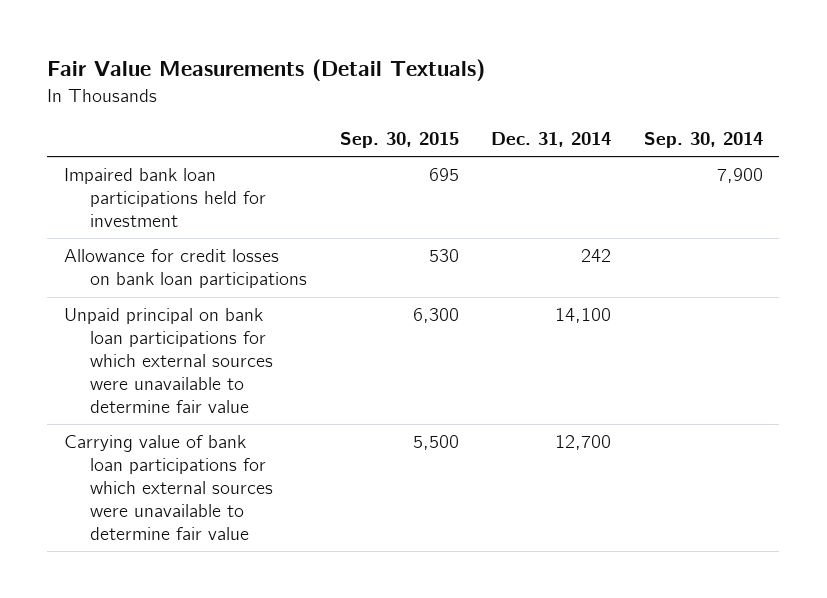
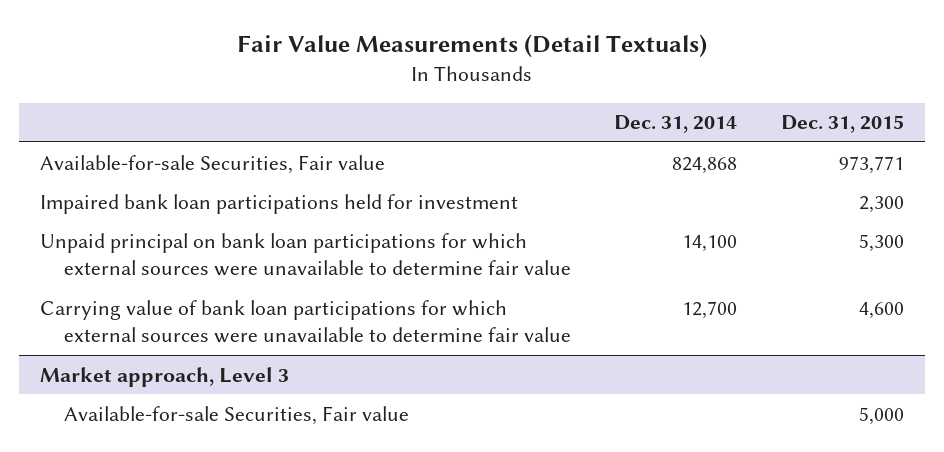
- | Sep. 30, 2015 | Dec. 31, 2014 | Sep. 30, 2014
+ | Dec. 31, 2014 | Dec. 31, 2015
+ Available-for-sale Securities, Fair value | 824,868 | 973,771
- Allowance for credit losses on bank loan participations | 530 | 242 |
+ Market approach, Level 3
+ Available-for-sale Securities, Fair value | | 5,000

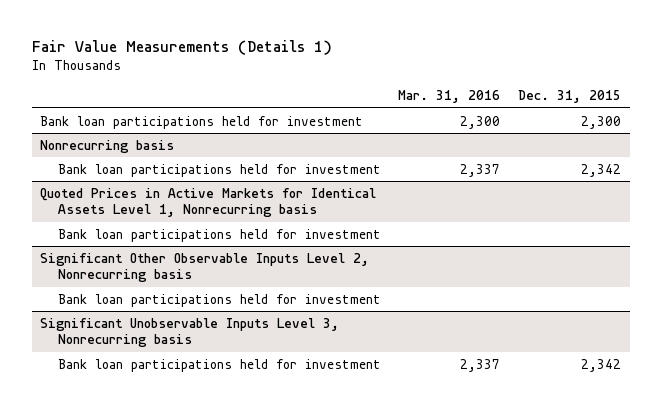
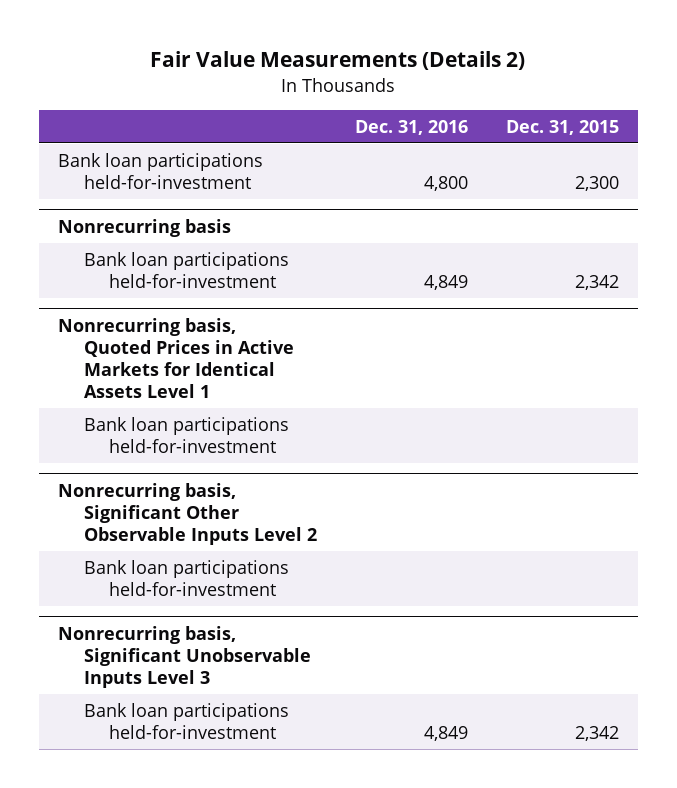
- Fair Value Measurements (Details 1)
+ Fair Value Measurements (Details 2)
- | Mar. 31, 2016 | Dec. 31, 2015
+ | Dec. 31, 2016 | Dec. 31, 2015
- Bank loan participations held for investment | 2,300 | 2,300
+ Bank loan participations held-for-investment | 4,800 | 2,300
@ Nonrecurring basis
- Bank loan participations held for investment | 2,337 | 2,342
- Quoted Prices in Active Markets for Identical Assets Level 1, Nonrecurring basis
- Bank loan participations held for investment
- Significant Other Observable Inputs Level 2, Nonrecurring basis
- Bank loan participations held for investment
- Significant Unobservable Inputs Level 3, Nonrecurring basis
- Bank loan participations held for investment | 2,337 | 2,342
@ Nonrecurring basis
+ Bank loan participations held-for-investment | 4,849 | 2,342
+ Nonrecurring basis, Quoted Prices in Active Markets for Identical Assets Level 1
+ Bank loan participations held-for-investment
+ Nonrecurring basis, Significant Other Observable Inputs Level 2
+ Bank loan participations held-for-investment
+ Nonrecurring basis, Significant Unobservable Inputs Level 3
+ Bank loan participations held-for-investment | 4,849 | 2,342

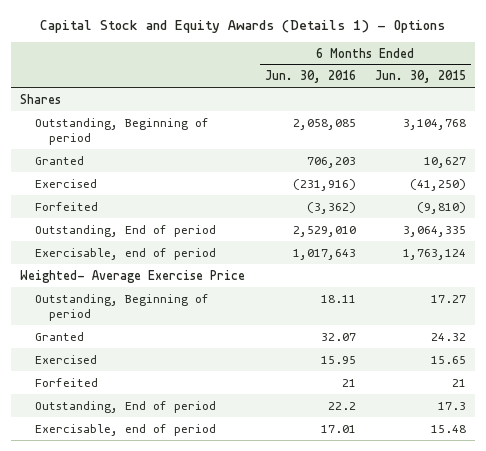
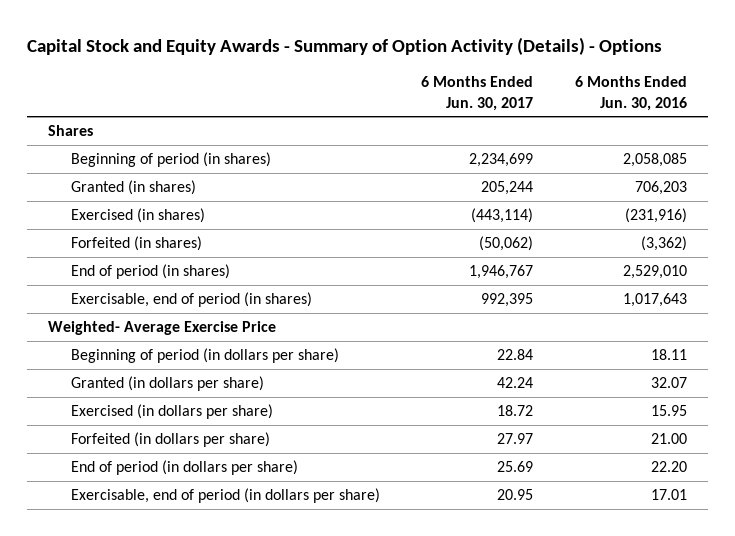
- Capital Stock and Equity Awards (Details 1) - Options
+ Capital Stock and Equity Awards - Summary of Option Activity (Details) - Options
- | 6 Months Ended Jun. 30, 2016 | 6 Months Ended Jun. 30, 2015
+ | 6 Months Ended Jun. 30, 2017 | 6 Months Ended Jun. 30, 2016
- Outstanding, Beginning of period | 2,058,085 | 3,104,768
- Granted | 706,203 | 10,627
- Exercised | (231,916) | (41,250)
- Forfeited | (3,362) | (9,810)
- Outstanding, End of period | 2,529,010 | 3,064,335
- Exercisable, end of period | 1,017,643 | 1,763,124
+ Beginning of period (in shares) | 2,234,699 | 2,058,085
+ Granted (in shares) | 205,244 | 706,203
+ Exercised (in shares) | (443,114) | (231,916)
+ Forfeited (in shares) | (50,062) | (3,362)
+ End of period (in shares) | 1,946,767 | 2,529,010
+ Exercisable, end of period (in shares) | 992,395 | 1,017,643
- Outstanding, Beginning of period | 18.11 | 17.27
- Granted | 32.07 | 24.32
- Exercised | 15.95 | 15.65
- Forfeited | 21 | 21
- Outstanding, End of period | 22.2 | 17.3
- Exercisable, end of period | 17.01 | 15.48
+ Beginning of period (in dollars per share) | 22.84 | 18.11
+ Granted (in dollars per share) | 42.24 | 32.07
+ Exercised (in dollars per share) | 18.72 | 15.95
+ Forfeited (in dollars per share) | 27.97 | 21.00
+ End of period (in dollars per share) | 25.69 | 22.20
+ Exercisable, end of period (in dollars per share) | 20.95 | 17.01

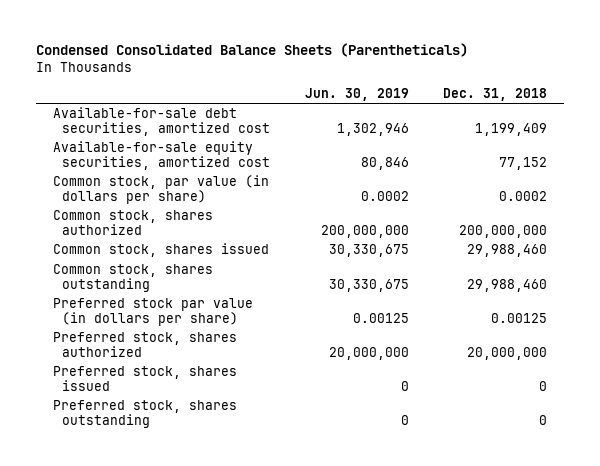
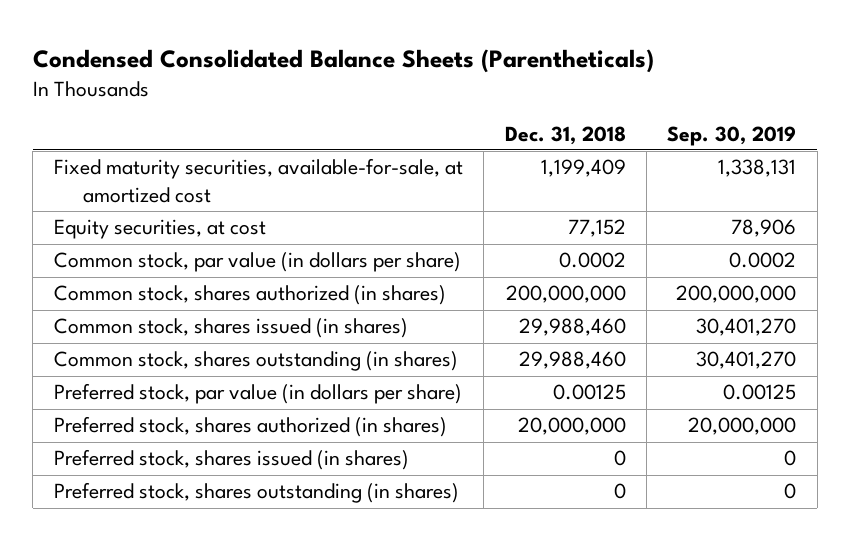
- | Jun. 30, 2019 | Dec. 31, 2018
+ | Dec. 31, 2018 | Sep. 30, 2019
- Available-for-sale debt securities, amortized cost | 1,302,946 | 1,199,409
- Available-for-sale equity securities, amortized cost | 80,846 | 77,152
+ Fixed maturity securities, available-for-sale, at amortized cost | 1,199,409 | 1,338,131
+ Equity securities, at cost | 77,152 | 78,906
- Common stock, shares authorized | 200,000,000 | 200,000,000
- Common stock, shares issued | 30,330,675 | 29,988,460
- Common stock, shares outstanding | 30,330,675 | 29,988,460
- Preferred stock par value (in dollars per share) | 0.00125 | 0.00125
- Preferred stock, shares authorized | 20,000,000 | 20,000,000
- Preferred stock, shares issued | 0 | 0
- Preferred stock, shares outstanding | 0 | 0
+ Common stock, shares authorized (in shares) | 200,000,000 | 200,000,000
+ Common stock, shares issued (in shares) | 29,988,460 | 30,401,270
+ Common stock, shares outstanding (in shares) | 29,988,460 | 30,401,270
+ Preferred stock, par value (in dollars per share) | 0.00125 | 0.00125
+ Preferred stock, shares authorized (in shares) | 20,000,000 | 20,000,000
+ Preferred stock, shares issued (in shares) | 0 | 0
+ Preferred stock, shares outstanding (in shares) | 0 | 0

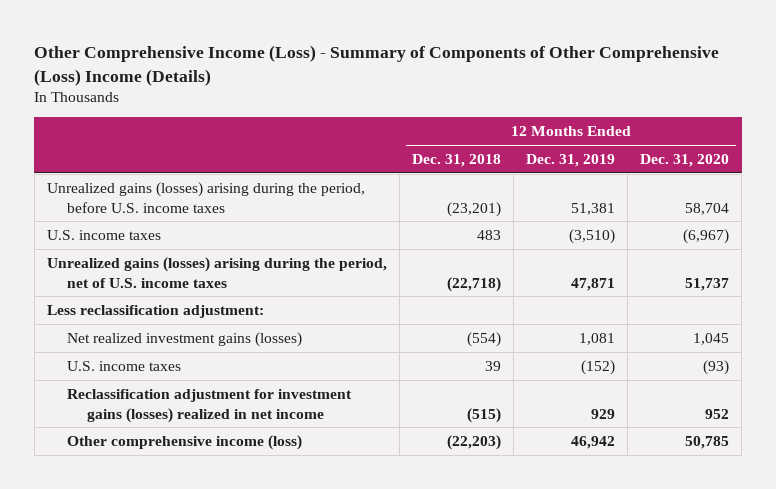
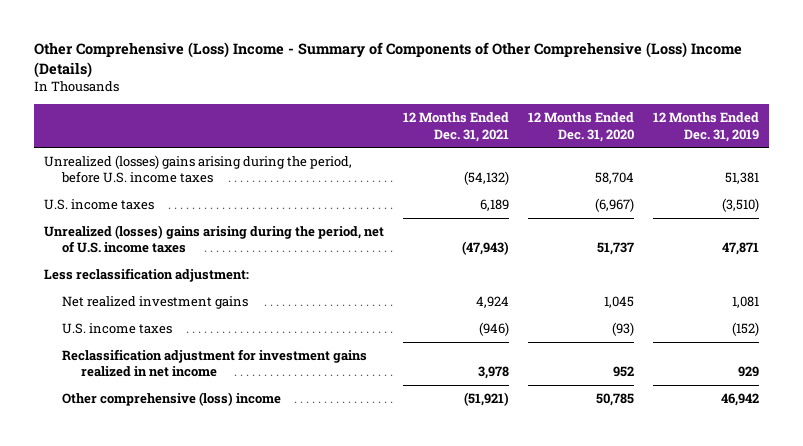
- Other Comprehensive Income (Loss) - Summary of Components of Other Comprehensive (Loss) Income (Details)
+ Other Comprehensive (Loss) Income - Summary of Components of Other Comprehensive (Loss) Income (Details)
- | 12 Months Ended Dec. 31, 2018 | 12 Months Ended Dec. 31, 2019 | 12 Months Ended Dec. 31, 2020
+ | 12 Months Ended Dec. 31, 2021 | 12 Months Ended Dec. 31, 2020 | 12 Months Ended Dec. 31, 2019
- Unrealized gains (losses) arising during the period, before U.S. income taxes | (23,201) | 51,381 | 58,704
+ Unrealized (losses) gains arising during the period, before U.S. income taxes | (54,132) | 58,704 | 51,381
- Unrealized gains (losses) arising during the period, net of U.S. income taxes | (22,718) | 47,871 | 51,737
+ Unrealized (losses) gains arising during the period, net of U.S. income taxes | (47,943) | 51,737 | 47,871
- Net realized investment gains (losses) | (554) | 1,081 | 1,045
+ Net realized investment gains | 4,924 | 1,045 | 1,081
- Reclassification adjustment for investment gains (losses) realized in net income | (515) | 929 | 952
- Other comprehensive income (loss) | (22,203) | 46,942 | 50,785
+ Reclassification adjustment for investment gains realized in net income | 3,978 | 952 | 929
+ Other comprehensive (loss) income | (51,921) | 50,785 | 46,942

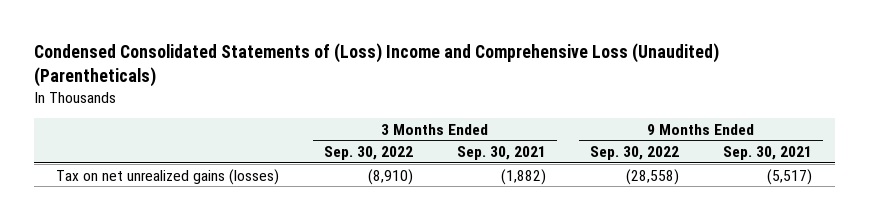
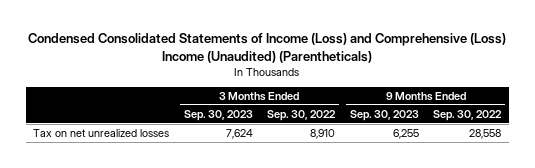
- Condensed Consolidated Statements of (Loss) Income and Comprehensive Loss (Unaudited) (Parentheticals)
+ Condensed Consolidated Statements of Income (Loss) and Comprehensive (Loss) Income (Unaudited) (Parentheticals)
- | 3 Months Ended Sep. 30, 2022 | 3 Months Ended Sep. 30, 2021 | 9 Months Ended Sep. 30, 2022 | 9 Months Ended Sep. 30, 2021
+ | 3 Months Ended Sep. 30, 2023 | 3 Months Ended Sep. 30, 2022 | 9 Months Ended Sep. 30, 2023 | 9 Months Ended Sep. 30, 2022
- Tax on net unrealized gains (losses) | (8,910) | (1,882) | (28,558) | (5,517)
+ Tax on net unrealized losses | 7,624 | 8,910 | 6,255 | 28,558

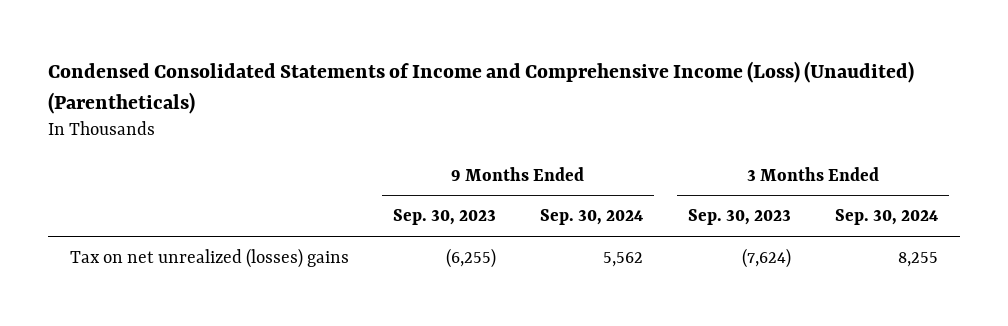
- Condensed Consolidated Statements of Income (Loss) and Comprehensive (Loss) Income (Unaudited) (Parentheticals)
+ Condensed Consolidated Statements of Income and Comprehensive Income (Loss) (Unaudited) (Parentheticals)
- | 3 Months Ended Sep. 30, 2023 | 3 Months Ended Sep. 30, 2022 | 9 Months Ended Sep. 30, 2023 | 9 Months Ended Sep. 30, 2022
+ | 9 Months Ended Sep. 30, 2023 | 9 Months Ended Sep. 30, 2024 | 3 Months Ended Sep. 30, 2023 | 3 Months Ended Sep. 30, 2024
- Tax on net unrealized losses | 7,624 | 8,910 | 6,255 | 28,558
+ Tax on net unrealized (losses) gains | (6,255) | 5,562 | (7,624) | 8,255

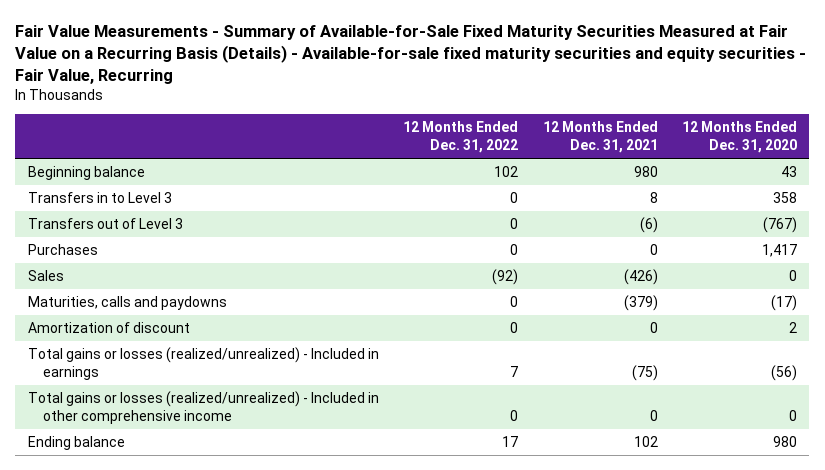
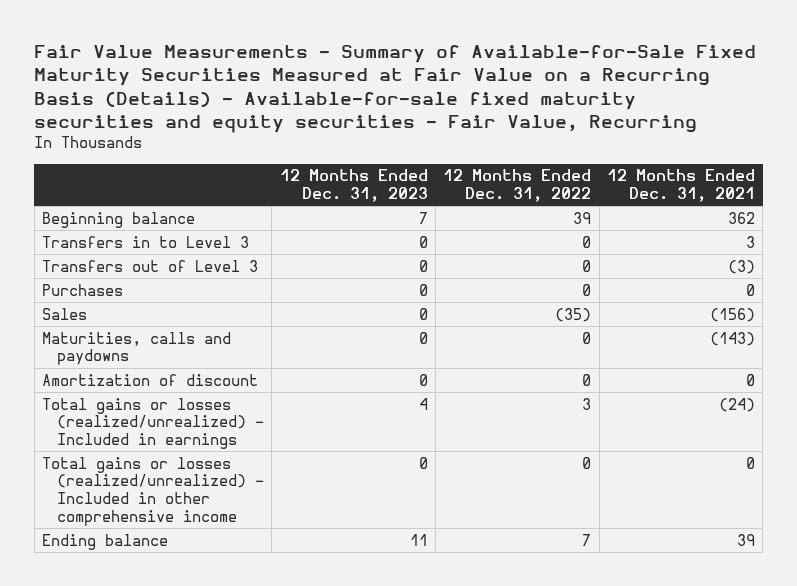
- | 12 Months Ended Dec. 31, 2022 | 12 Months Ended Dec. 31, 2021 | 12 Months Ended Dec. 31, 2020
+ | 12 Months Ended Dec. 31, 2023 | 12 Months Ended Dec. 31, 2022 | 12 Months Ended Dec. 31, 2021
- Beginning balance | 102 | 980 | 43
- Transfers in to Level 3 | 0 | 8 | 358
- Transfers out of Level 3 | 0 | (6) | (767)
+ Beginning balance | 7 | 39 | 362
+ Transfers in to Level 3 | 0 | 0 | 3
+ Transfers out of Level 3 | 0 | 0 | (3)
- Sales | (92) | (426) | 0
- Maturities, calls and paydowns | 0 | (379) | (17)
+ Sales | 0 | (35) | (156)
+ Maturities, calls and paydowns | 0 | 0 | (143)
- Total gains or losses (realized/unrealized) - Included in earnings | 7 | (75) | (56)
+ Total gains or losses (realized/unrealized) - Included in earnings | 4 | 3 | (24)
- Ending balance | 17 | 102 | 980
+ Ending balance | 11 | 7 | 39

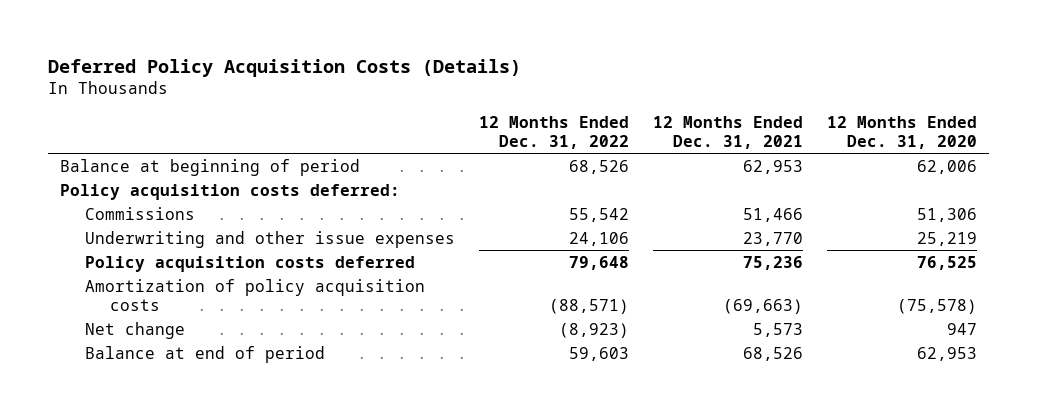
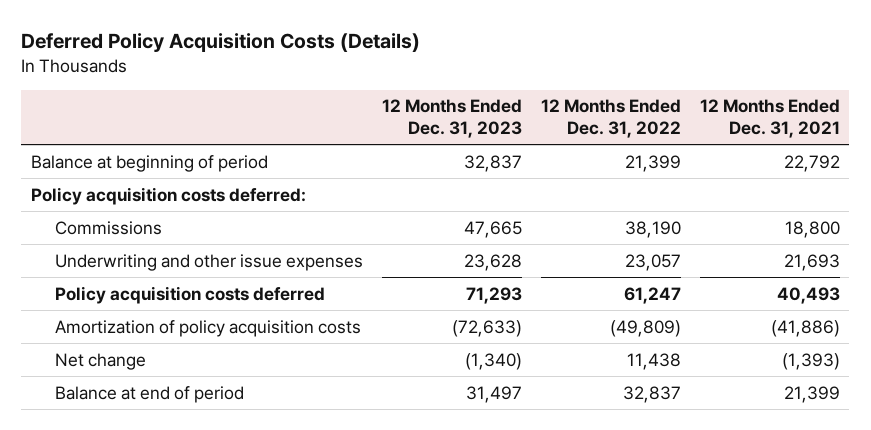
- | 12 Months Ended Dec. 31, 2022 | 12 Months Ended Dec. 31, 2021 | 12 Months Ended Dec. 31, 2020
+ | 12 Months Ended Dec. 31, 2023 | 12 Months Ended Dec. 31, 2022 | 12 Months Ended Dec. 31, 2021
- Balance at beginning of period | 68,526 | 62,953 | 62,006
+ Balance at beginning of period | 32,837 | 21,399 | 22,792
- Commissions | 55,542 | 51,466 | 51,306
- Underwriting and other issue expenses | 24,106 | 23,770 | 25,219
- Policy acquisition costs deferred | 79,648 | 75,236 | 76,525
- Amortization of policy acquisition costs | (88,571) | (69,663) | (75,578)
- Net change | (8,923) | 5,573 | 947
- Balance at end of period | 59,603 | 68,526 | 62,953
+ Commissions | 47,665 | 38,190 | 18,800
+ Underwriting and other issue expenses | 23,628 | 23,057 | 21,693
+ Policy acquisition costs deferred | 71,293 | 61,247 | 40,493
+ Amortization of policy acquisition costs | (72,633) | (49,809) | (41,886)
+ Net change | (1,340) | 11,438 | (1,393)
+ Balance at end of period | 31,497 | 32,837 | 21,399

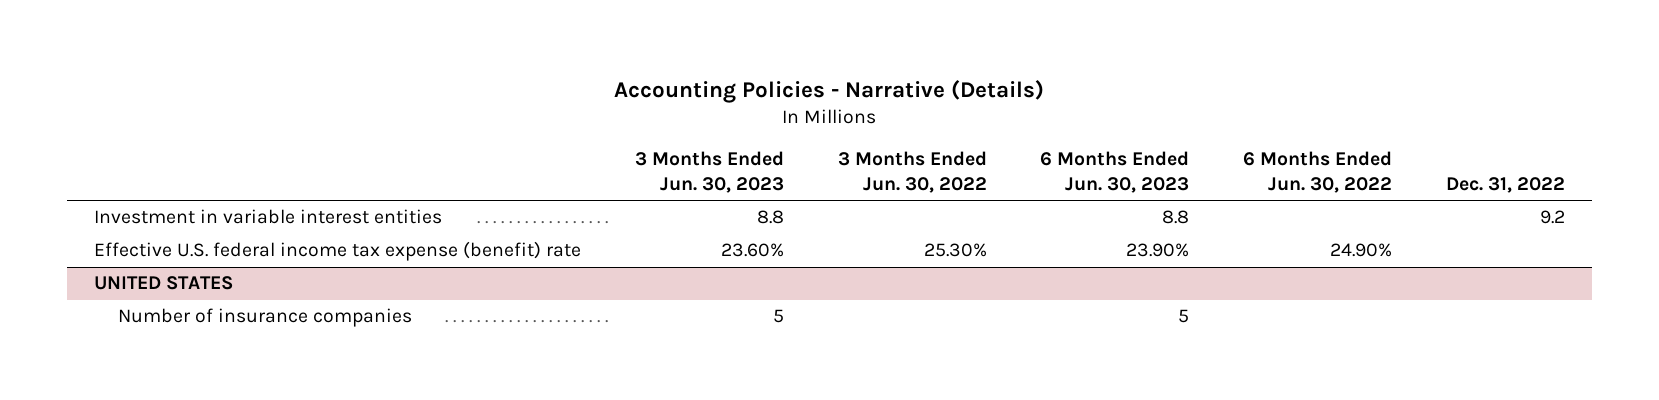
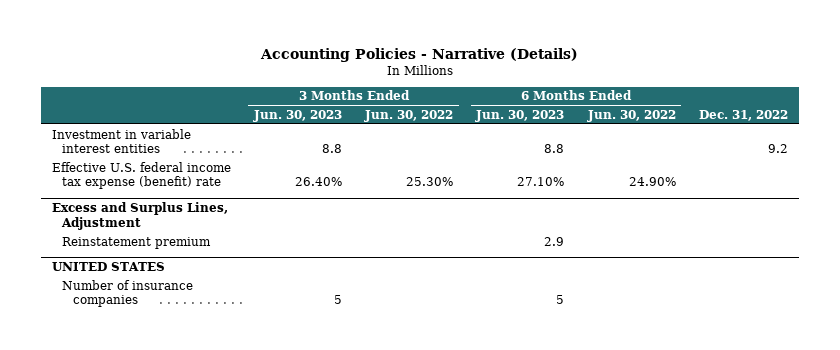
- Effective U.S. federal income tax expense (benefit) rate | 23.60% | 25.30% | 23.90% | 24.90% |
+ Effective U.S. federal income tax expense (benefit) rate | 26.40% | 25.30% | 27.10% | 24.90% |
+ Excess and Surplus Lines, Adjustment
+ Reinstatement premium | | | 2.9 | |

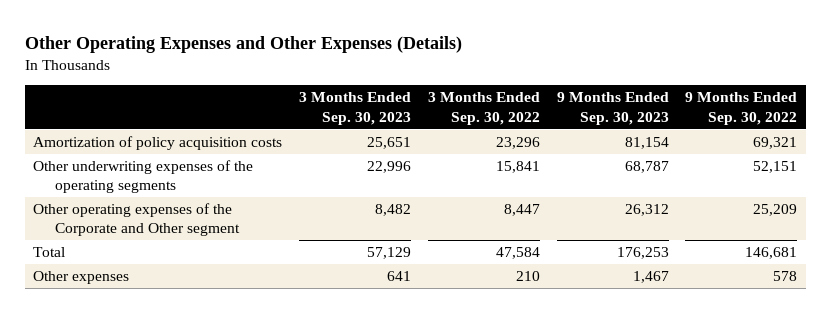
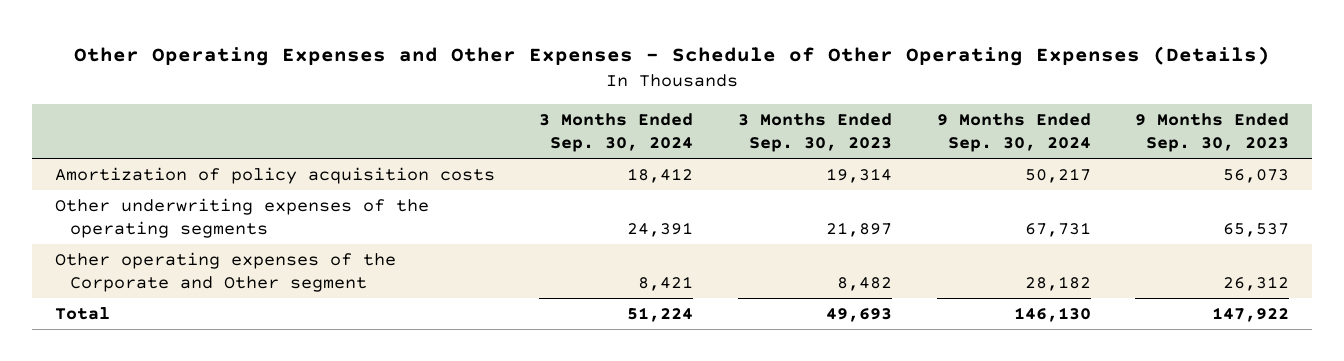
- Other Operating Expenses and Other Expenses (Details)
+ Other Operating Expenses and Other Expenses - Schedule of Other Operating Expenses (Details)
- | 3 Months Ended Sep. 30, 2023 | 3 Months Ended Sep. 30, 2022 | 9 Months Ended Sep. 30, 2023 | 9 Months Ended Sep. 30, 2022
+ | 3 Months Ended Sep. 30, 2024 | 3 Months Ended Sep. 30, 2023 | 9 Months Ended Sep. 30, 2024 | 9 Months Ended Sep. 30, 2023
- Amortization of policy acquisition costs | 25,651 | 23,296 | 81,154 | 69,321
- Other underwriting expenses of the operating segments | 22,996 | 15,841 | 68,787 | 52,151
+ Amortization of policy acquisition costs | 18,412 | 19,314 | 50,217 | 56,073
+ Other underwriting expenses of the operating segments | 24,391 | 21,897 | 67,731 | 65,537
- Total | 57,129 | 47,584 | 176,253 | 146,681
- Other expenses | 641 | 210 | 1,467 | 578
+ Total | 51,224 | 49,693 | 146,130 | 147,922

